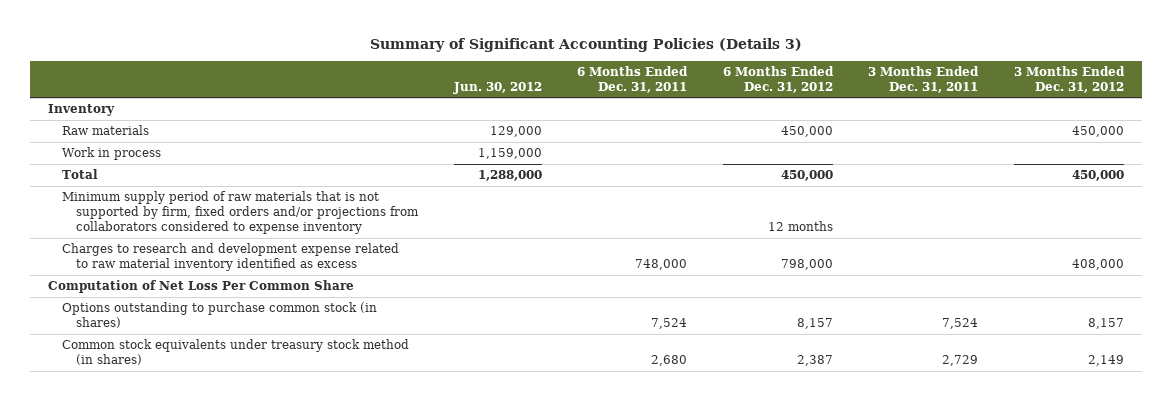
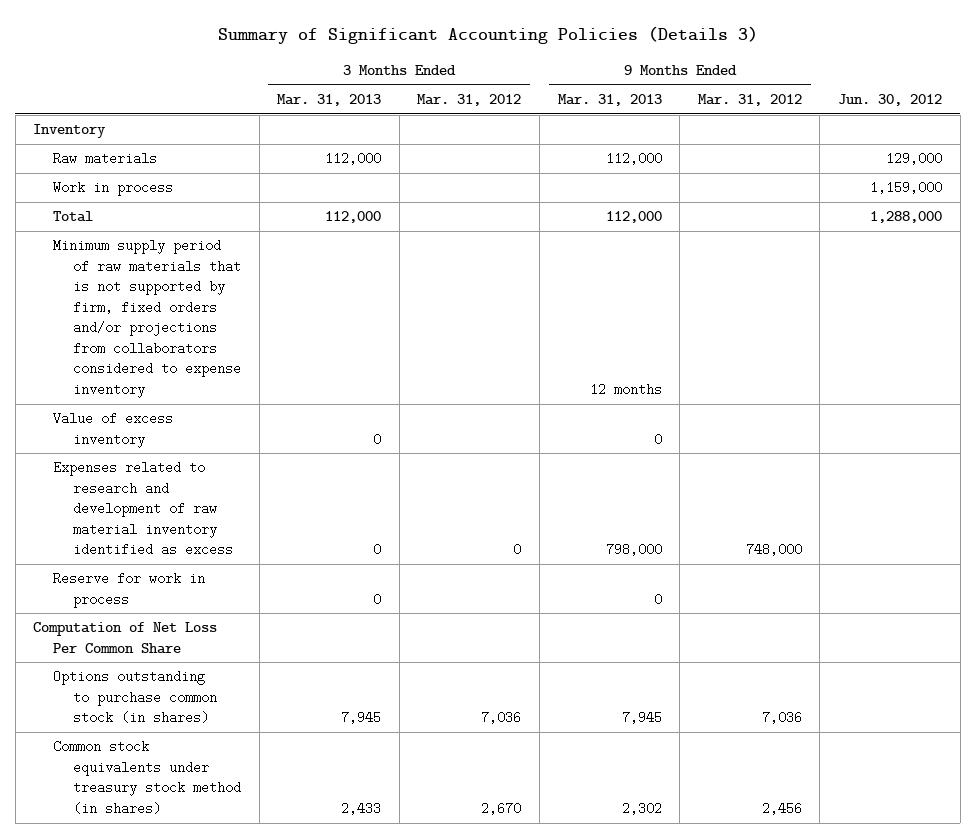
- | Jun. 30, 2012 | 6 Months Ended Dec. 31, 2011 | 6 Months Ended Dec. 31, 2012 | 3 Months Ended Dec. 31, 2011 | 3 Months Ended Dec. 31, 2012
+ | 3 Months Ended Mar. 31, 2013 | 3 Months Ended Mar. 31, 2012 | 9 Months Ended Mar. 31, 2013 | 9 Months Ended Mar. 31, 2012 | Jun. 30, 2012
- Charges to research and development expense related to raw material inventory identified as excess | | 748,000 | 798,000 | | 408,000
+ Value of excess inventory | 0 | | 0 | |
+ Expenses related to research and development of raw material inventory identified as excess | 0 | 0 | 798,000 | 748,000 |
+ Reserve for work in process | 0 | | 0 | |

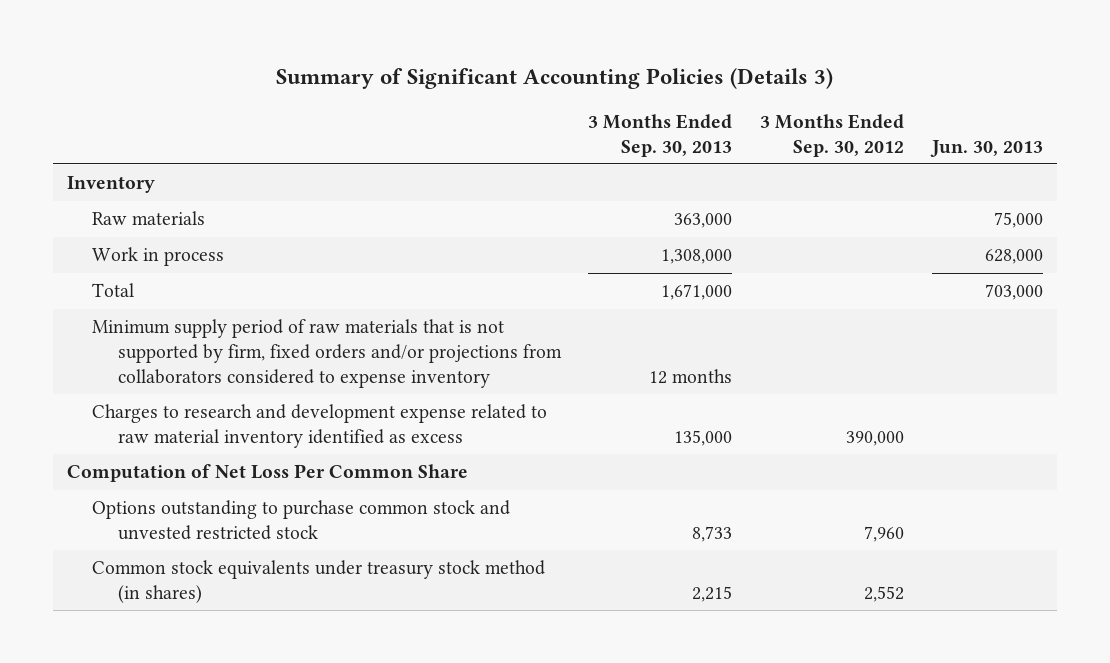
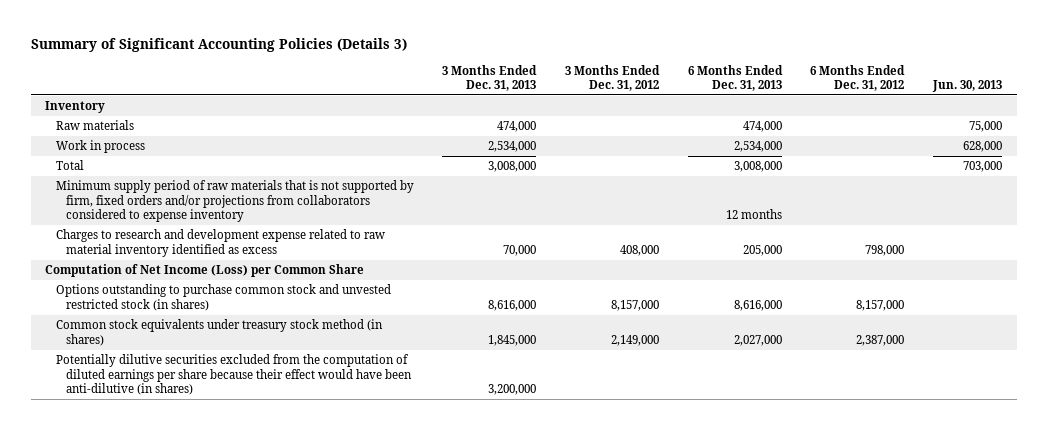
- | 3 Months Ended Sep. 30, 2013 | 3 Months Ended Sep. 30, 2012 | Jun. 30, 2013
+ | 3 Months Ended Dec. 31, 2013 | 3 Months Ended Dec. 31, 2012 | 6 Months Ended Dec. 31, 2013 | 6 Months Ended Dec. 31, 2012 | Jun. 30, 2013
- Computation of Net Loss Per Common Share
- Options outstanding to purchase common stock and unvested restricted stock | 8,733 | 7,960 |
+ Computation of Net Income (Loss) per Common Share
+ Options outstanding to purchase common stock and unvested restricted stock (in shares) | 8,616,000 | 8,157,000 | 8,616,000 | 8,157,000 |
+ Potentially dilutive securities excluded from the computation of diluted earnings per share because their effect would have been anti-dilutive (in shares) | 3,200,000 | | | |

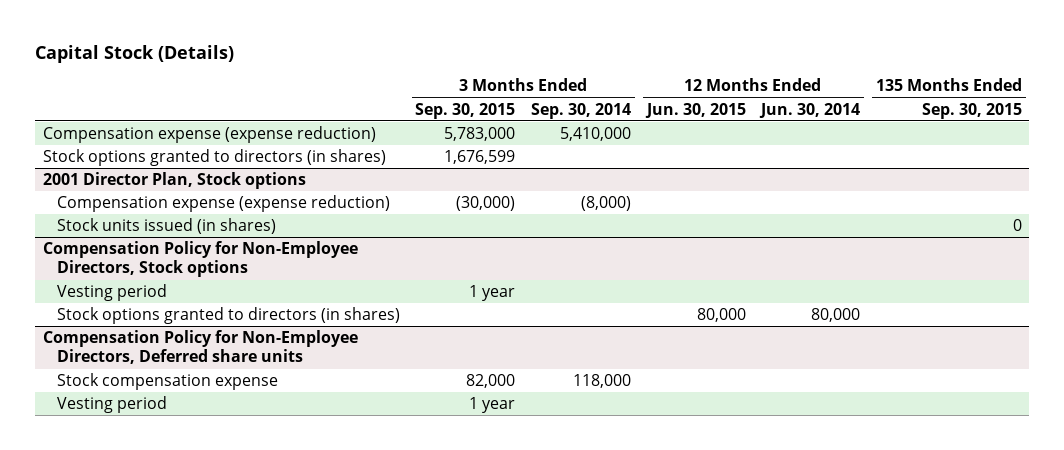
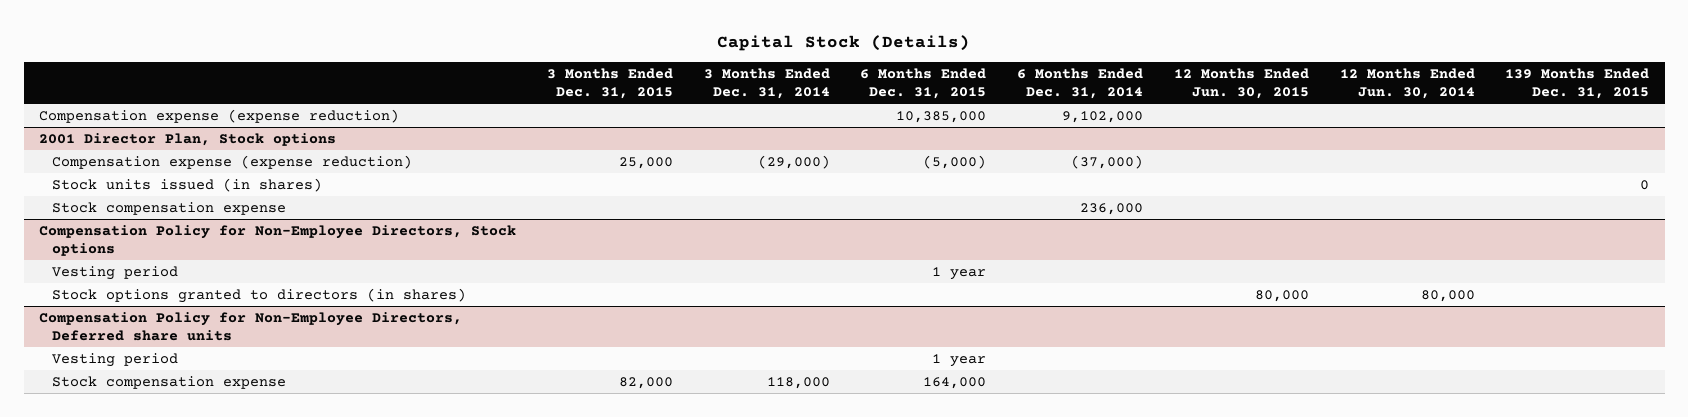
- | 3 Months Ended Sep. 30, 2015 | 3 Months Ended Sep. 30, 2014 | 12 Months Ended Jun. 30, 2015 | 12 Months Ended Jun. 30, 2014 | 135 Months Ended Sep. 30, 2015
+ | 3 Months Ended Dec. 31, 2015 | 3 Months Ended Dec. 31, 2014 | 6 Months Ended Dec. 31, 2015 | 6 Months Ended Dec. 31, 2014 | 12 Months Ended Jun. 30, 2015 | 12 Months Ended Jun. 30, 2014 | 139 Months Ended Dec. 31, 2015
- Stock options granted to directors (in shares) | 1,676,599 | | | |
@ 2001 Director Plan, Stock options
+ Stock compensation expense | | | | 236,000 | | |
@ Compensation Policy for Non-Employee Directors, Deferred share units
moved down: Stock compensation expense | 82,000 | 118,000 | 164,000 | | | |

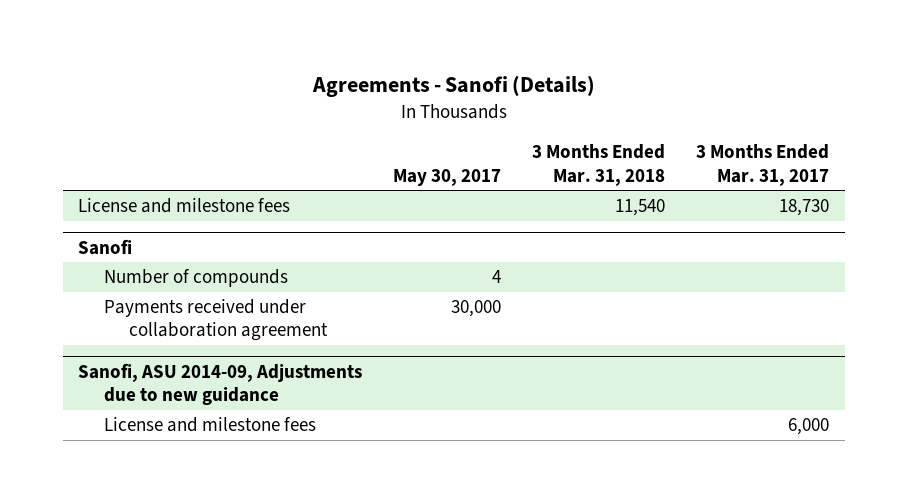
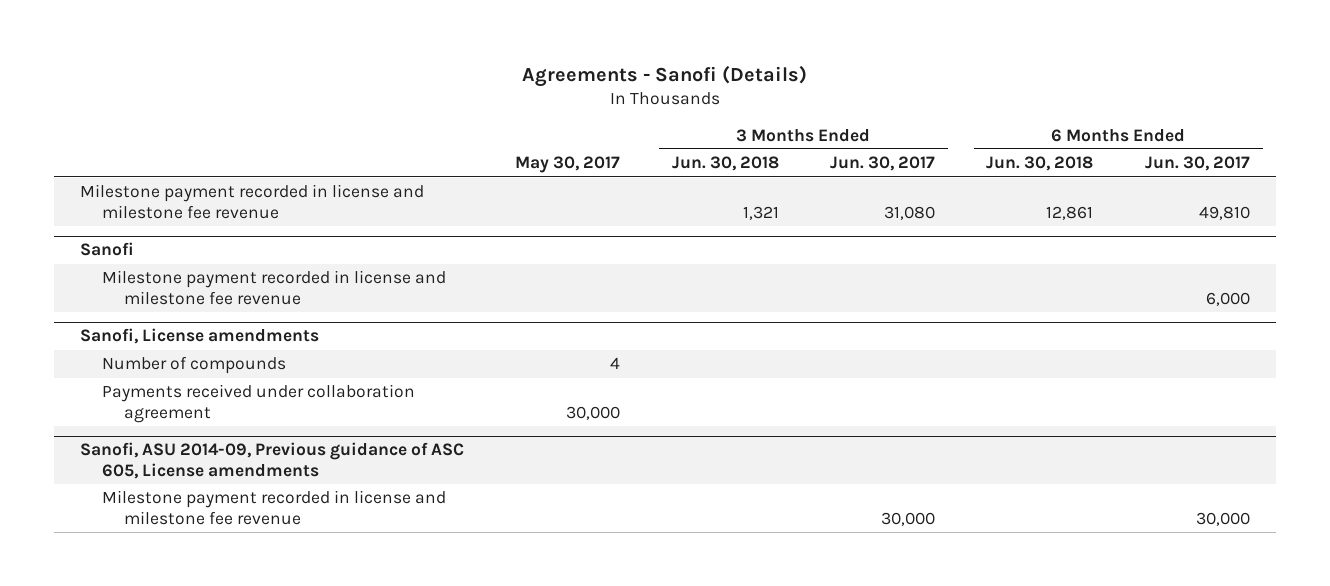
- | May 30, 2017 | 3 Months Ended Mar. 31, 2018 | 3 Months Ended Mar. 31, 2017
+ | May 30, 2017 | 3 Months Ended Jun. 30, 2018 | 3 Months Ended Jun. 30, 2017 | 6 Months Ended Jun. 30, 2018 | 6 Months Ended Jun. 30, 2017
- License and milestone fees | | 11,540 | 18,730
+ Milestone payment recorded in license and milestone fee revenue | | 1,321 | 31,080 | 12,861 | 49,810
@ Sanofi
- Number of compounds | 4 | |
- Payments received under collaboration agreement | 30,000 | |
- Sanofi, ASU 2014-09, Adjustments due to new guidance
- License and milestone fees | | | 6,000
@ Sanofi
+ Milestone payment recorded in license and milestone fee revenue | | | | | 6,000
+ Sanofi, License amendments
+ Number of compounds | 4 | | | |
+ Payments received under collaboration agreement | 30,000 | | | |
+ Sanofi, ASU 2014-09, Previous guidance of ASC 605, License amendments
+ Milestone payment recorded in license and milestone fee revenue | | | 30,000 | | 30,000

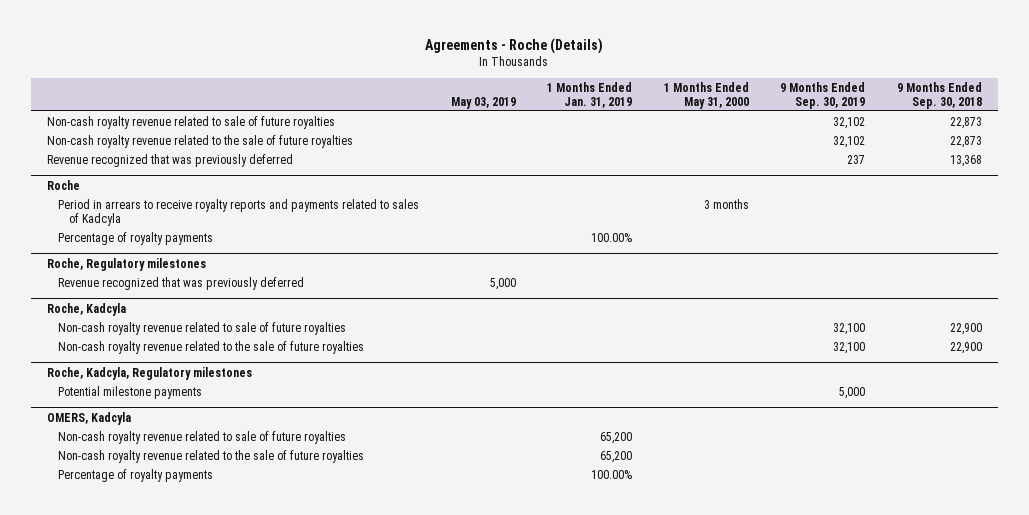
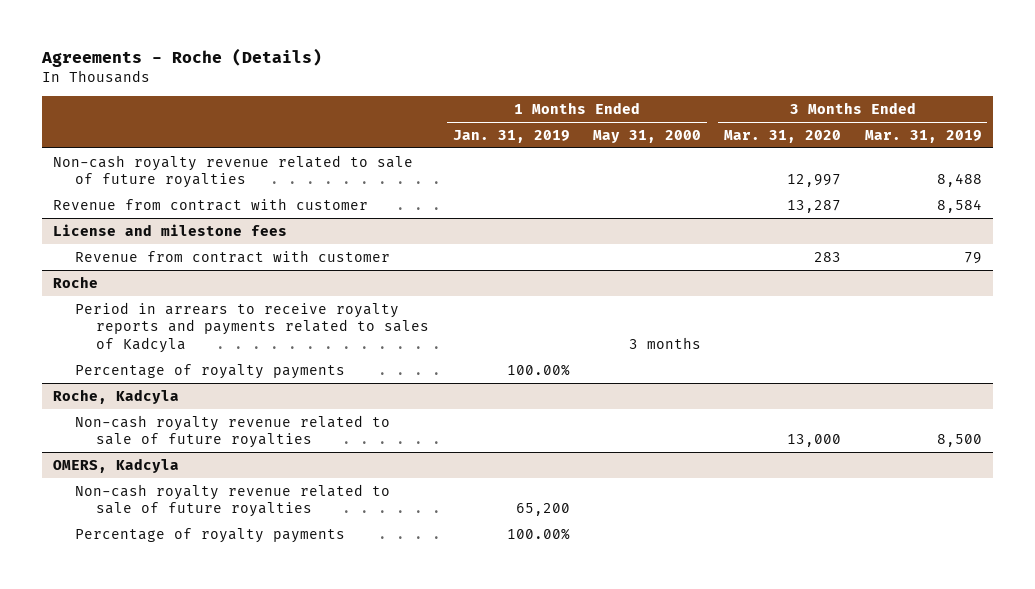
- | May 03, 2019 | 1 Months Ended Jan. 31, 2019 | 1 Months Ended May 31, 2000 | 9 Months Ended Sep. 30, 2019 | 9 Months Ended Sep. 30, 2018
+ | 1 Months Ended Jan. 31, 2019 | 1 Months Ended May 31, 2000 | 3 Months Ended Mar. 31, 2020 | 3 Months Ended Mar. 31, 2019
- Non-cash royalty revenue related to the sale of future royalties | | | | 32,102 | 22,873
- Revenue recognized that was previously deferred | | | | 237 | 13,368
+ Revenue from contract with customer | | | 13,287 | 8,584
+ License and milestone fees
+ Revenue from contract with customer | | | 283 | 79
- Roche, Regulatory milestones
- Revenue recognized that was previously deferred | 5,000 | | | |
@ Roche, Kadcyla
- Non-cash royalty revenue related to the sale of future royalties | | | | 32,100 | 22,900
- Roche, Kadcyla, Regulatory milestones
- Potential milestone payments | | | | 5,000 |
@ OMERS, Kadcyla
- Non-cash royalty revenue related to the sale of future royalties | | 65,200 | | |

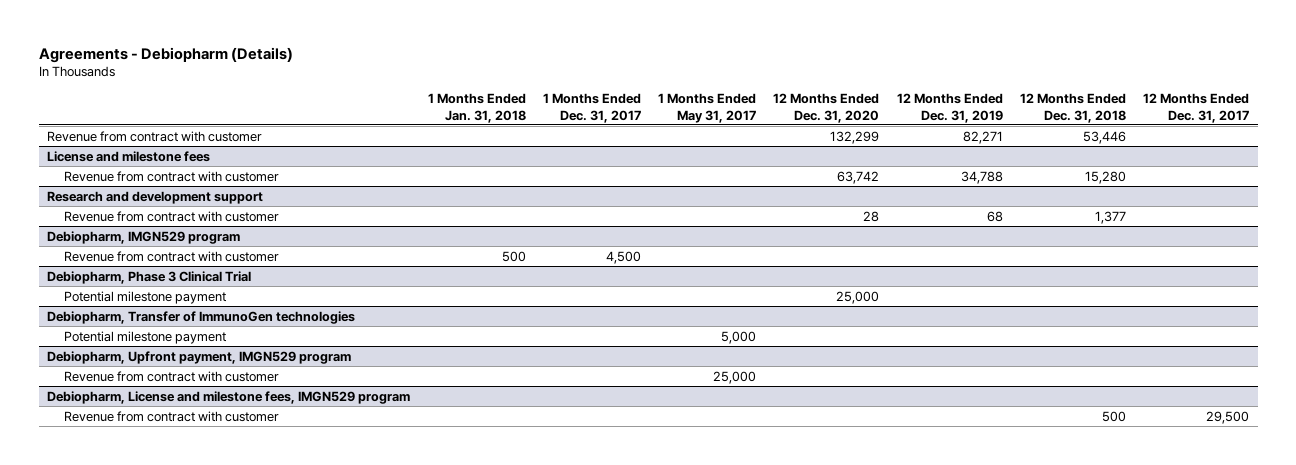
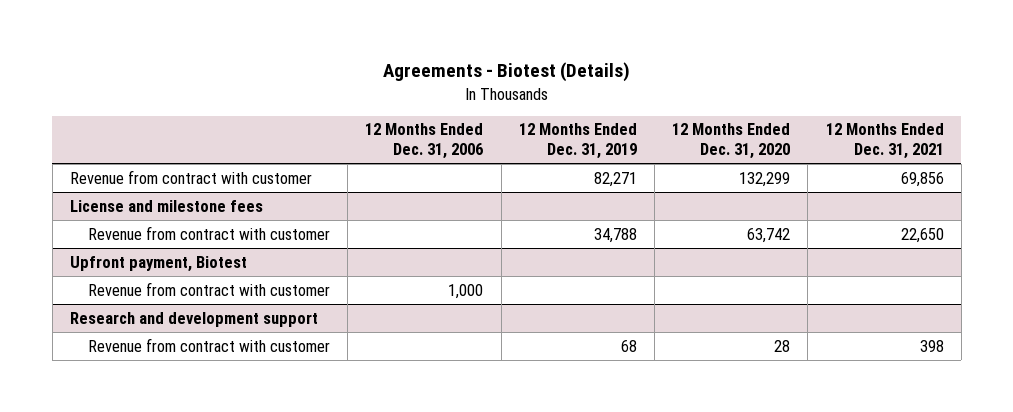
- Agreements - Debiopharm (Details)
+ Agreements - Biotest (Details)
- | 1 Months Ended Jan. 31, 2018 | 1 Months Ended Dec. 31, 2017 | 1 Months Ended May 31, 2017 | 12 Months Ended Dec. 31, 2020 | 12 Months Ended Dec. 31, 2019 | 12 Months Ended Dec. 31, 2018 | 12 Months Ended Dec. 31, 2017
+ | 12 Months Ended Dec. 31, 2006 | 12 Months Ended Dec. 31, 2019 | 12 Months Ended Dec. 31, 2020 | 12 Months Ended Dec. 31, 2021
+ Upfront payment, Biotest
+ Revenue from contract with customer | 1,000 | | |
- Debiopharm, IMGN529 program
- Revenue from contract with customer | 500 | 4,500 | | | | |
- Debiopharm, Phase 3 Clinical Trial
- Potential milestone payment | | | | 25,000 | | |
- Debiopharm, Transfer of ImmunoGen technologies
- Potential milestone payment | | | 5,000 | | | |
- Debiopharm, Upfront payment, IMGN529 program
- Revenue from contract with customer | | | 25,000 | | | |
- Debiopharm, License and milestone fees, IMGN529 program
- Revenue from contract with customer | | | | | | 500 | 29,500

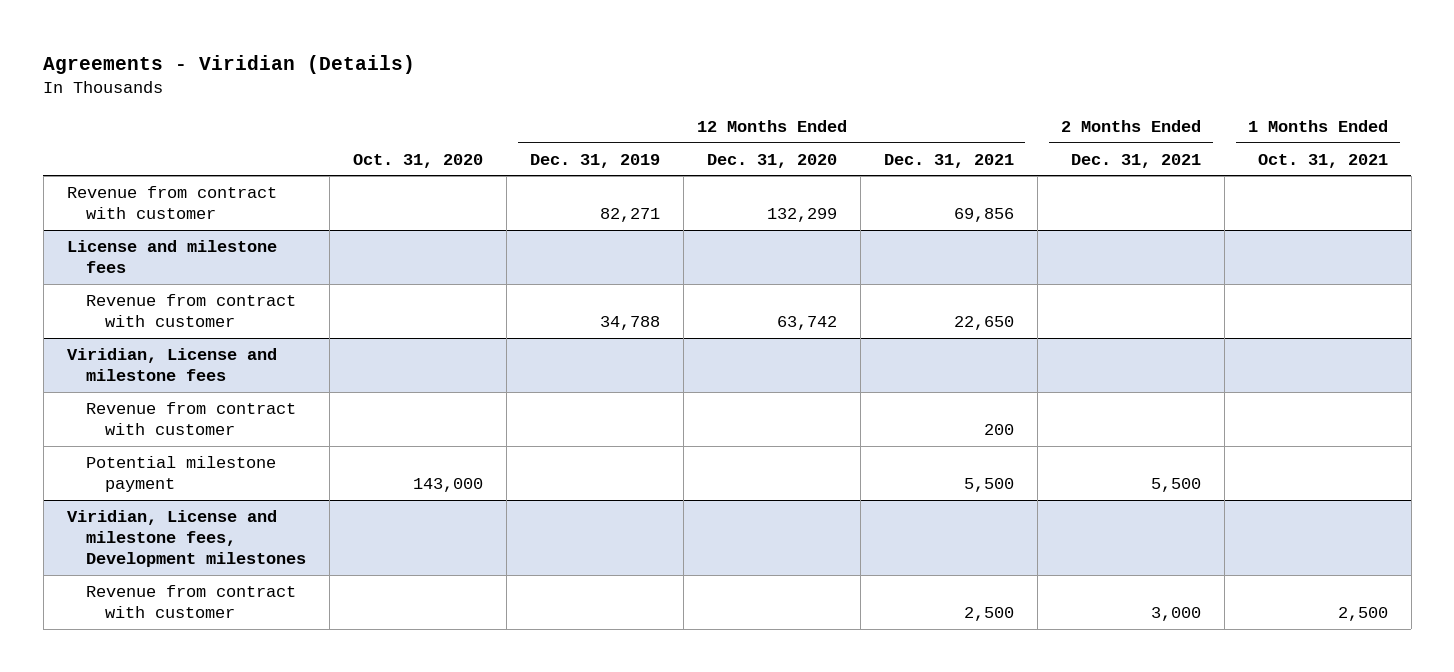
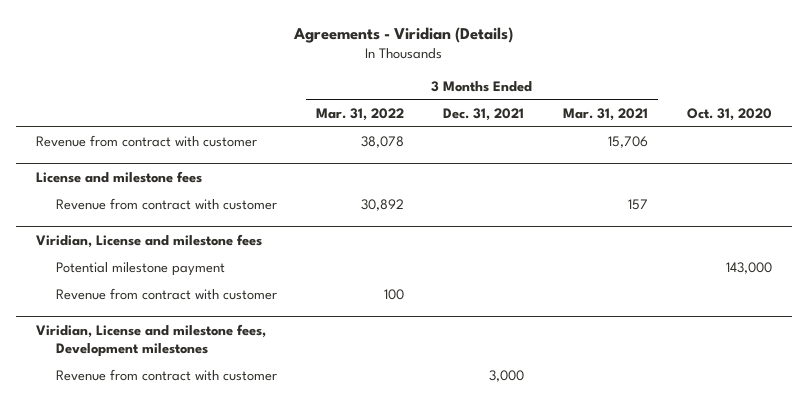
- | Oct. 31, 2020 | 12 Months Ended Dec. 31, 2019 | 12 Months Ended Dec. 31, 2020 | 12 Months Ended Dec. 31, 2021 | 2 Months Ended Dec. 31, 2021 | 1 Months Ended Oct. 31, 2021
+ | 3 Months Ended Mar. 31, 2022 | 3 Months Ended Dec. 31, 2021 | 3 Months Ended Mar. 31, 2021 | Oct. 31, 2020
@ Viridian, License and milestone fees
moved down: Revenue from contract with customer | 100 | | |

